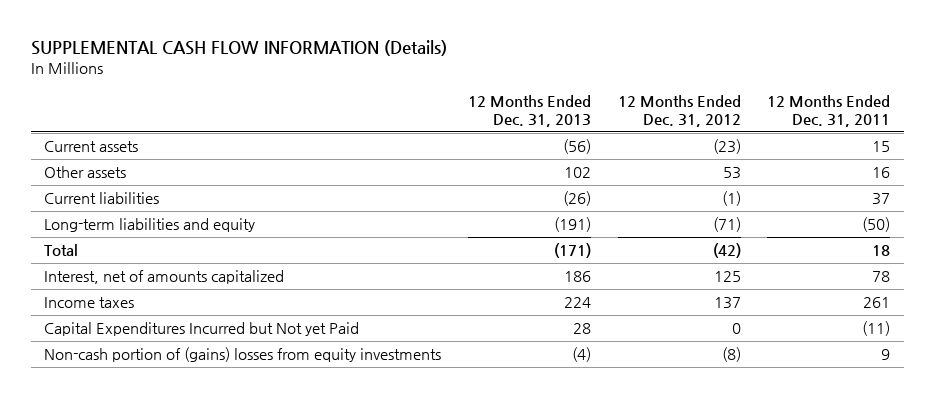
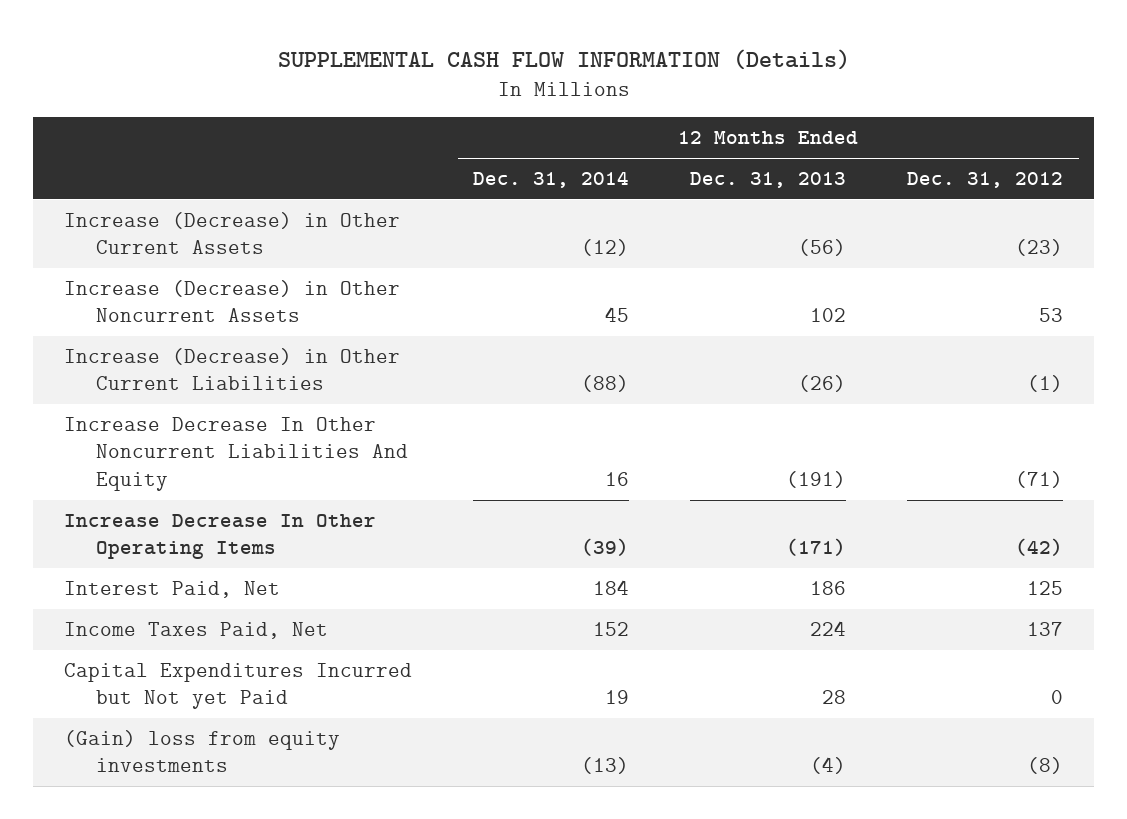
- | 12 Months Ended Dec. 31, 2013 | 12 Months Ended Dec. 31, 2012 | 12 Months Ended Dec. 31, 2011
+ | 12 Months Ended Dec. 31, 2014 | 12 Months Ended Dec. 31, 2013 | 12 Months Ended Dec. 31, 2012
- Current assets | (56) | (23) | 15
- Other assets | 102 | 53 | 16
- Current liabilities | (26) | (1) | 37
- Long-term liabilities and equity | (191) | (71) | (50)
- Total | (171) | (42) | 18
- Interest, net of amounts capitalized | 186 | 125 | 78
- Income taxes | 224 | 137 | 261
+ Increase (Decrease) in Other Current Assets | (12) | (56) | (23)
+ Increase (Decrease) in Other Noncurrent Assets | 45 | 102 | 53
+ Increase (Decrease) in Other Current Liabilities | (88) | (26) | (1)
+ Increase Decrease In Other Noncurrent Liabilities And Equity | 16 | (191) | (71)
+ Increase Decrease In Other Operating Items | (39) | (171) | (42)
+ Interest Paid, Net | 184 | 186 | 125
+ Income Taxes Paid, Net | 152 | 224 | 137
- Non-cash portion of (gains) losses from equity investments | (4) | (8) | 9
+ (Gain) loss from equity investments | (13) | (4) | (8)

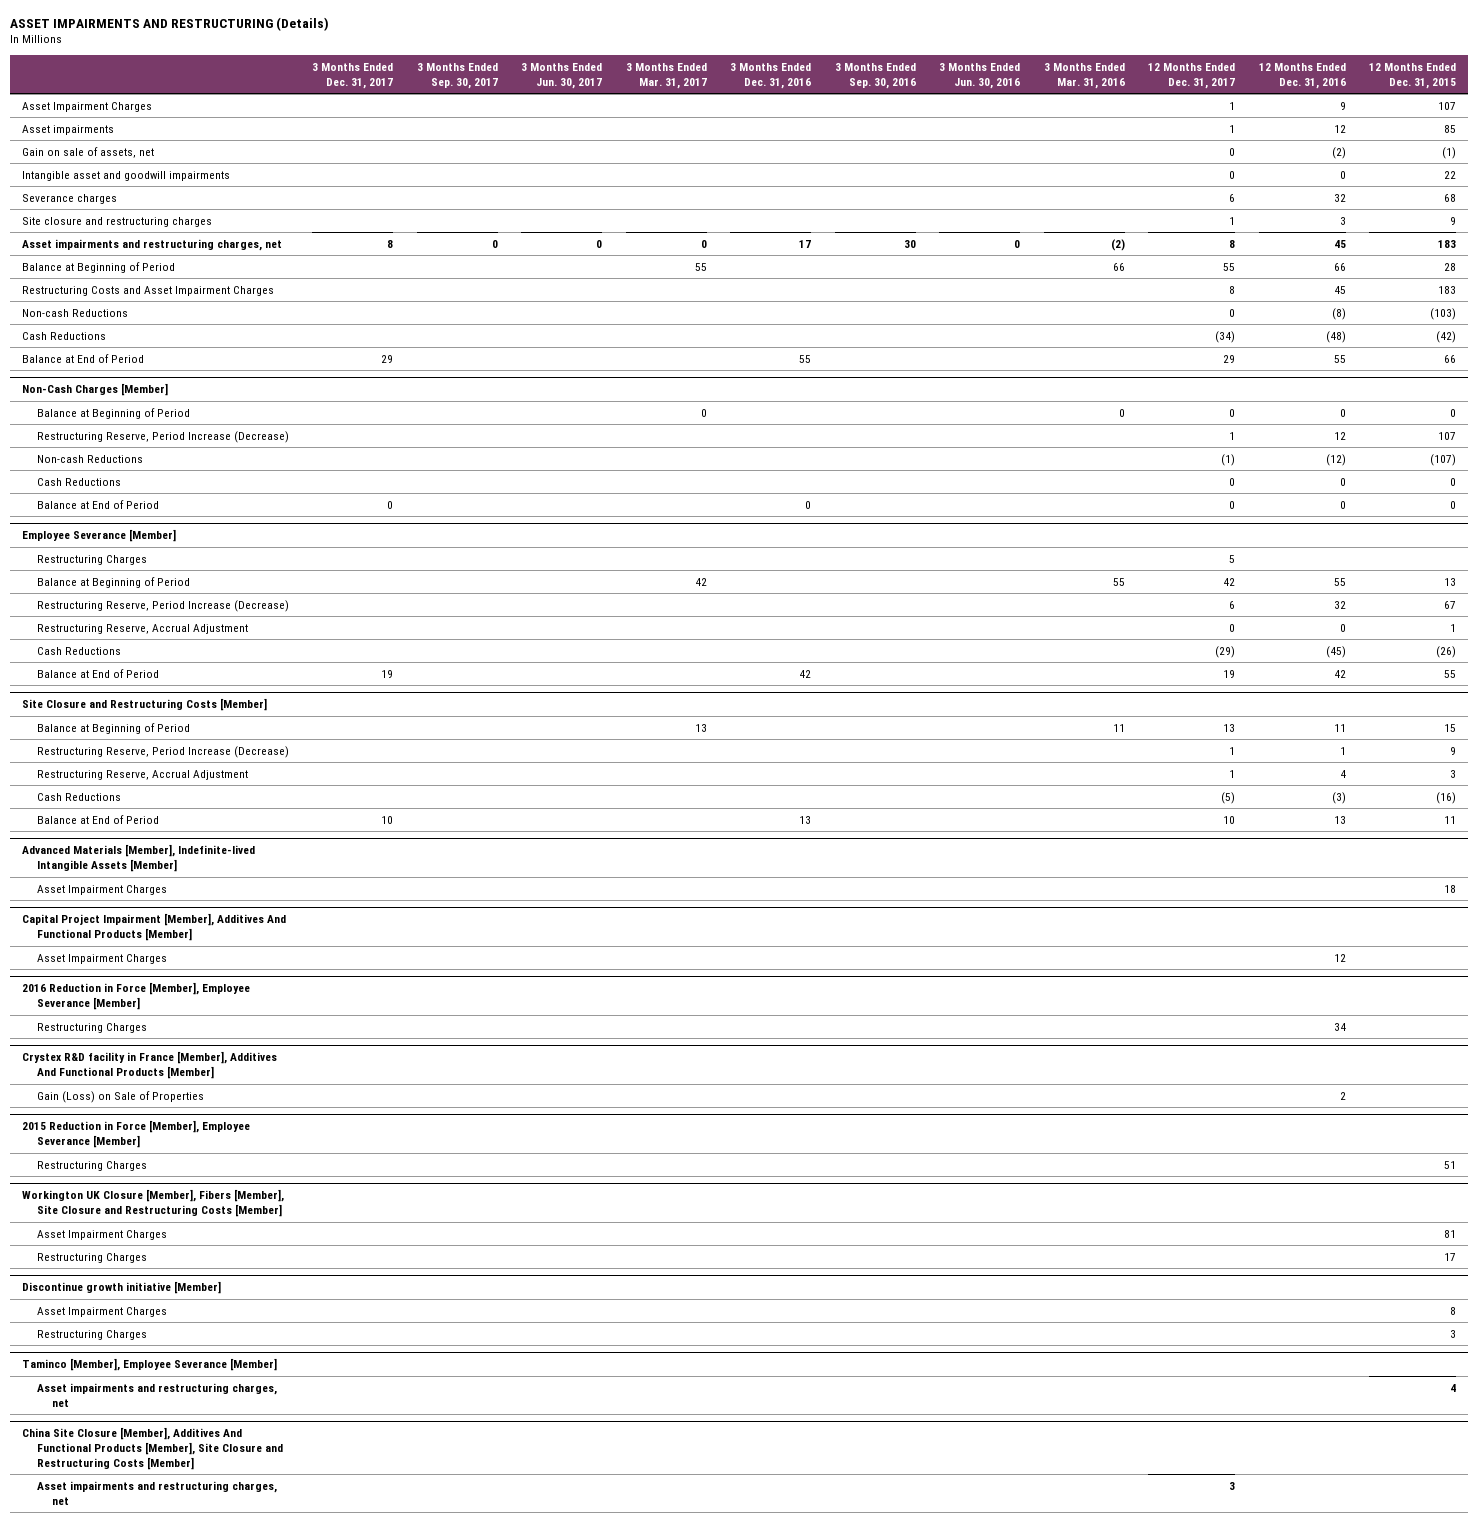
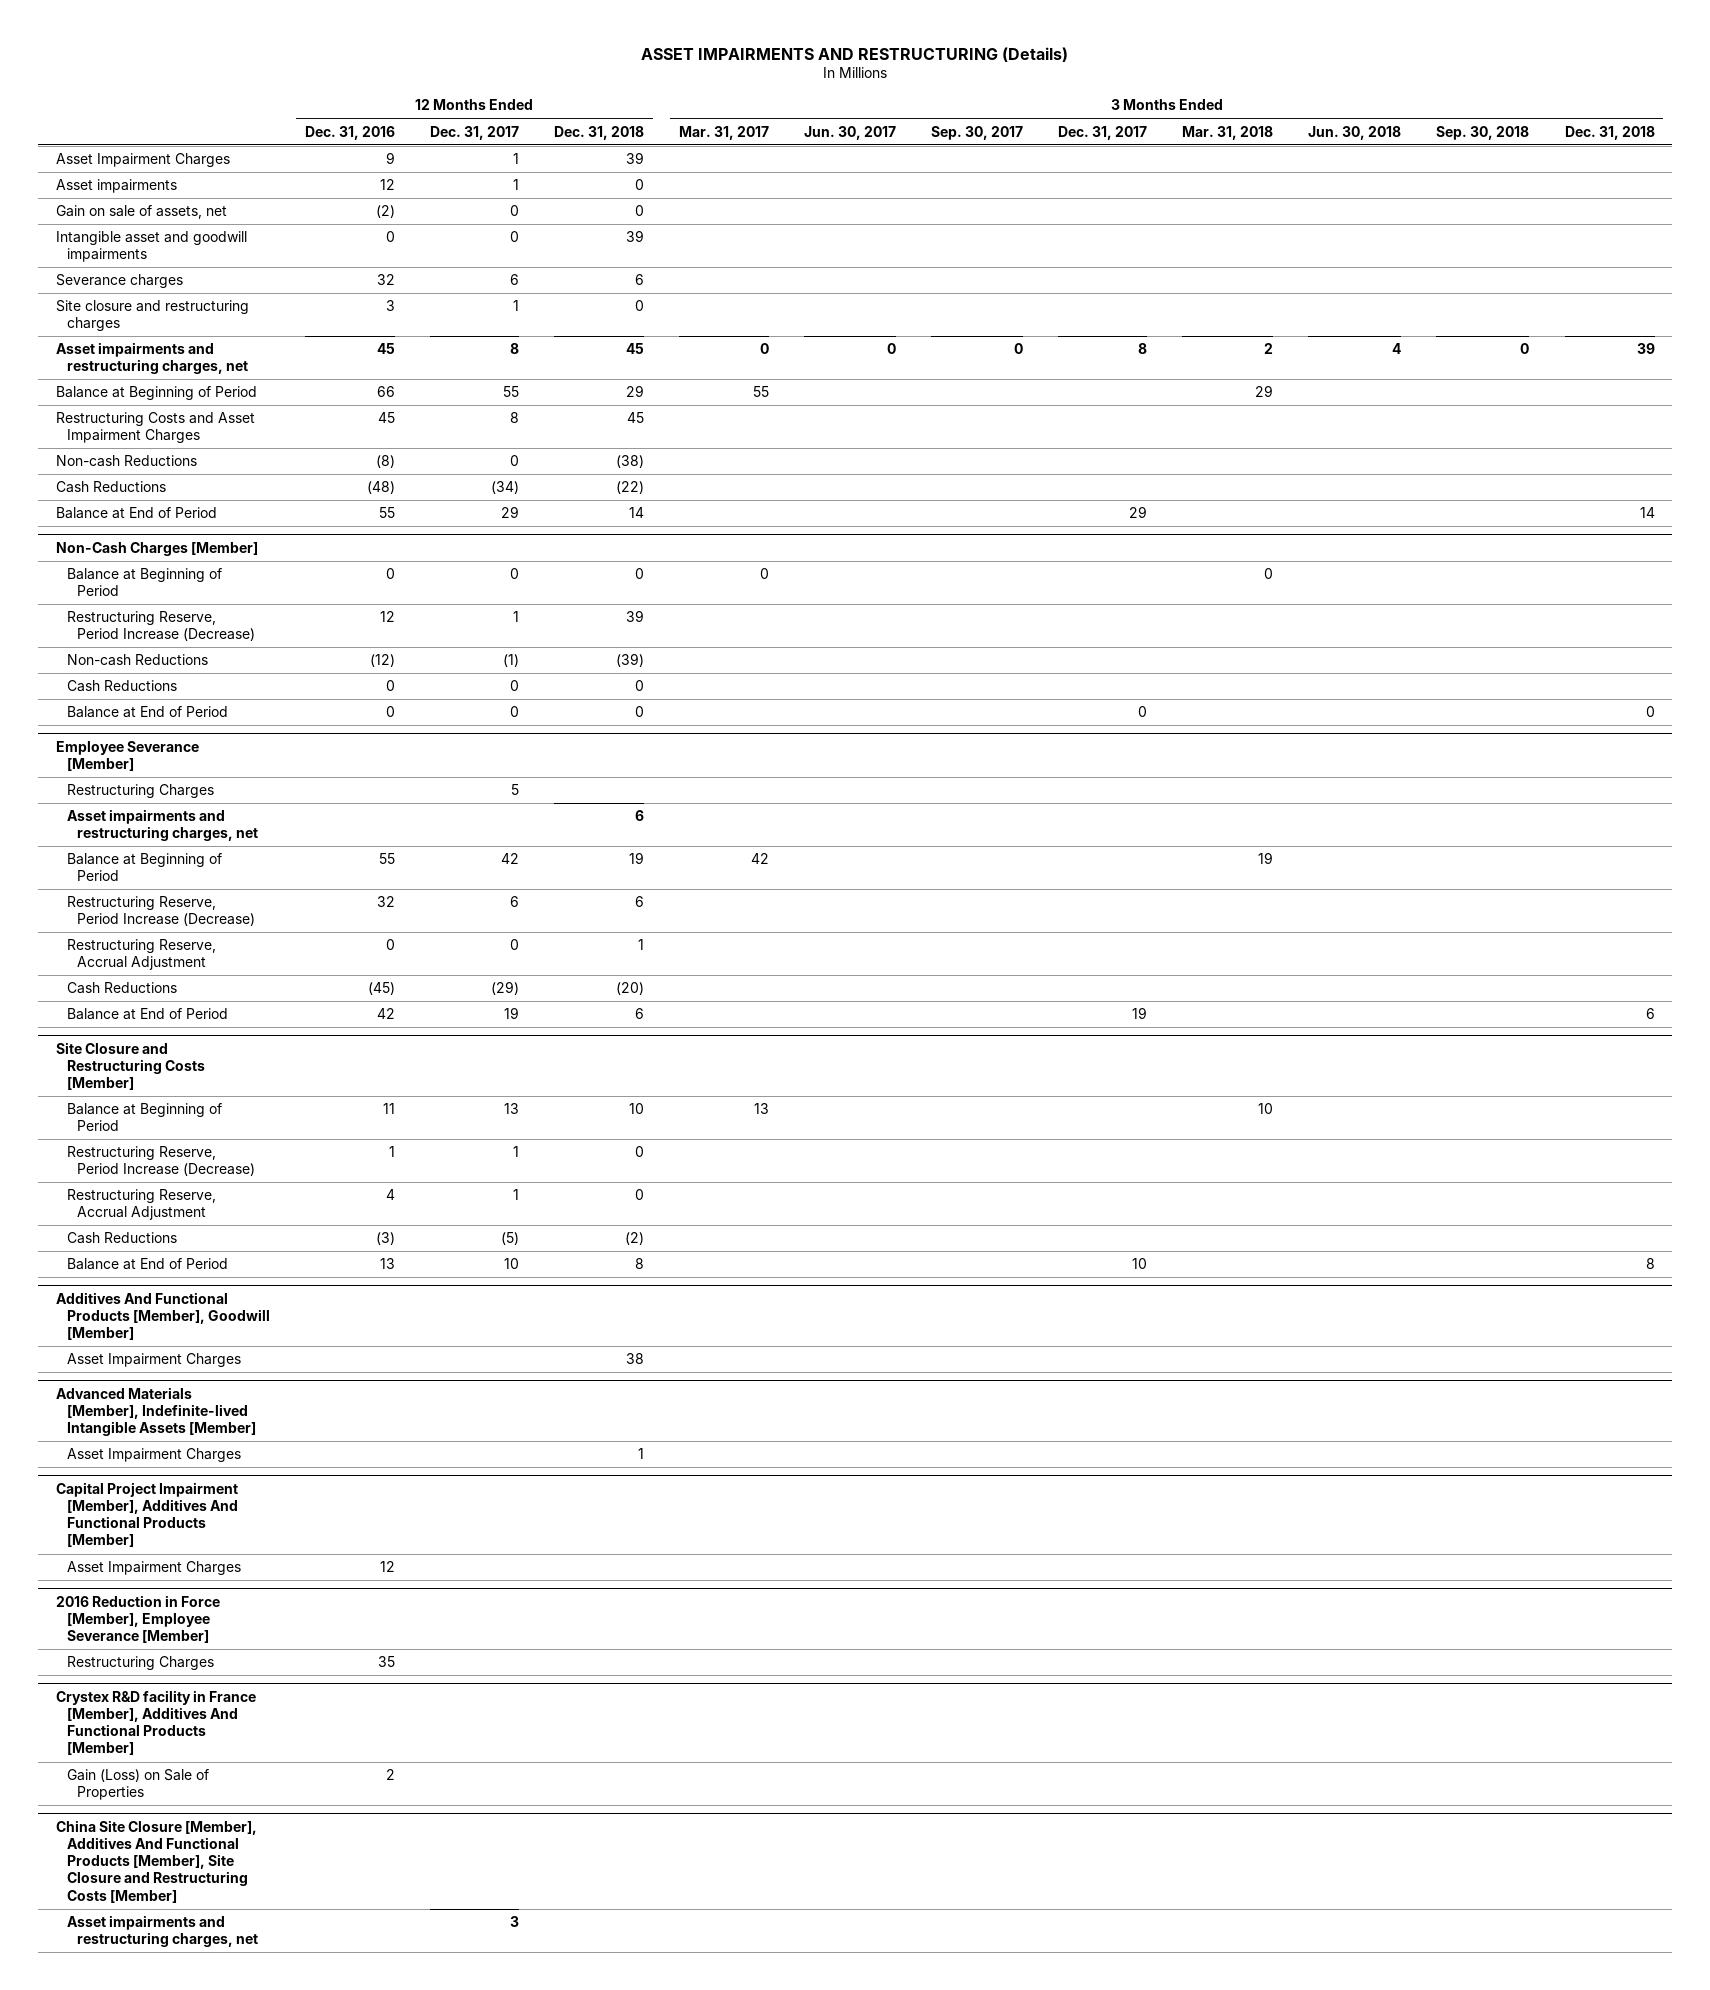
- | 3 Months Ended Dec. 31, 2017 | 3 Months Ended Sep. 30, 2017 | 3 Months Ended Jun. 30, 2017 | 3 Months Ended Mar. 31, 2017 | 3 Months Ended Dec. 31, 2016 | 3 Months Ended Sep. 30, 2016 | 3 Months Ended Jun. 30, 2016 | 3 Months Ended Mar. 31, 2016 | 12 Months Ended Dec. 31, 2017 | 12 Months Ended Dec. 31, 2016 | 12 Months Ended Dec. 31, 2015
+ | 12 Months Ended Dec. 31, 2016 | 12 Months Ended Dec. 31, 2017 | 12 Months Ended Dec. 31, 2018 | 3 Months Ended Mar. 31, 2017 | 3 Months Ended Jun. 30, 2017 | 3 Months Ended Sep. 30, 2017 | 3 Months Ended Dec. 31, 2017 | 3 Months Ended Mar. 31, 2018 | 3 Months Ended Jun. 30, 2018 | 3 Months Ended Sep. 30, 2018 | 3 Months Ended Dec. 31, 2018
@ Employee Severance [Member]
+ Asset impairments and restructuring charges, net | | | 6 | | | | | | | |
+ Additives And Functional Products [Member], Goodwill [Member]
+ Asset Impairment Charges | | | 38 | | | | | | | |
@ 2016 Reduction in Force [Member], Employee Severance [Member]
- Restructuring Charges | | | | | | | | | | 34 |
+ Restructuring Charges | 35 | | | | | | | | | |
- 2015 Reduction in Force [Member], Employee Severance [Member]
- Restructuring Charges | | | | | | | | | | | 51
- Workington UK Closure [Member], Fibers [Member], Site Closure and Restructuring Costs [Member]
- Asset Impairment Charges | | | | | | | | | | | 81
- Restructuring Charges | | | | | | | | | | | 17
- Discontinue growth initiative [Member]
- Asset Impairment Charges | | | | | | | | | | | 8
- Restructuring Charges | | | | | | | | | | | 3
- Taminco [Member], Employee Severance [Member]
- Asset impairments and restructuring charges, net | | | | | | | | | | | 4

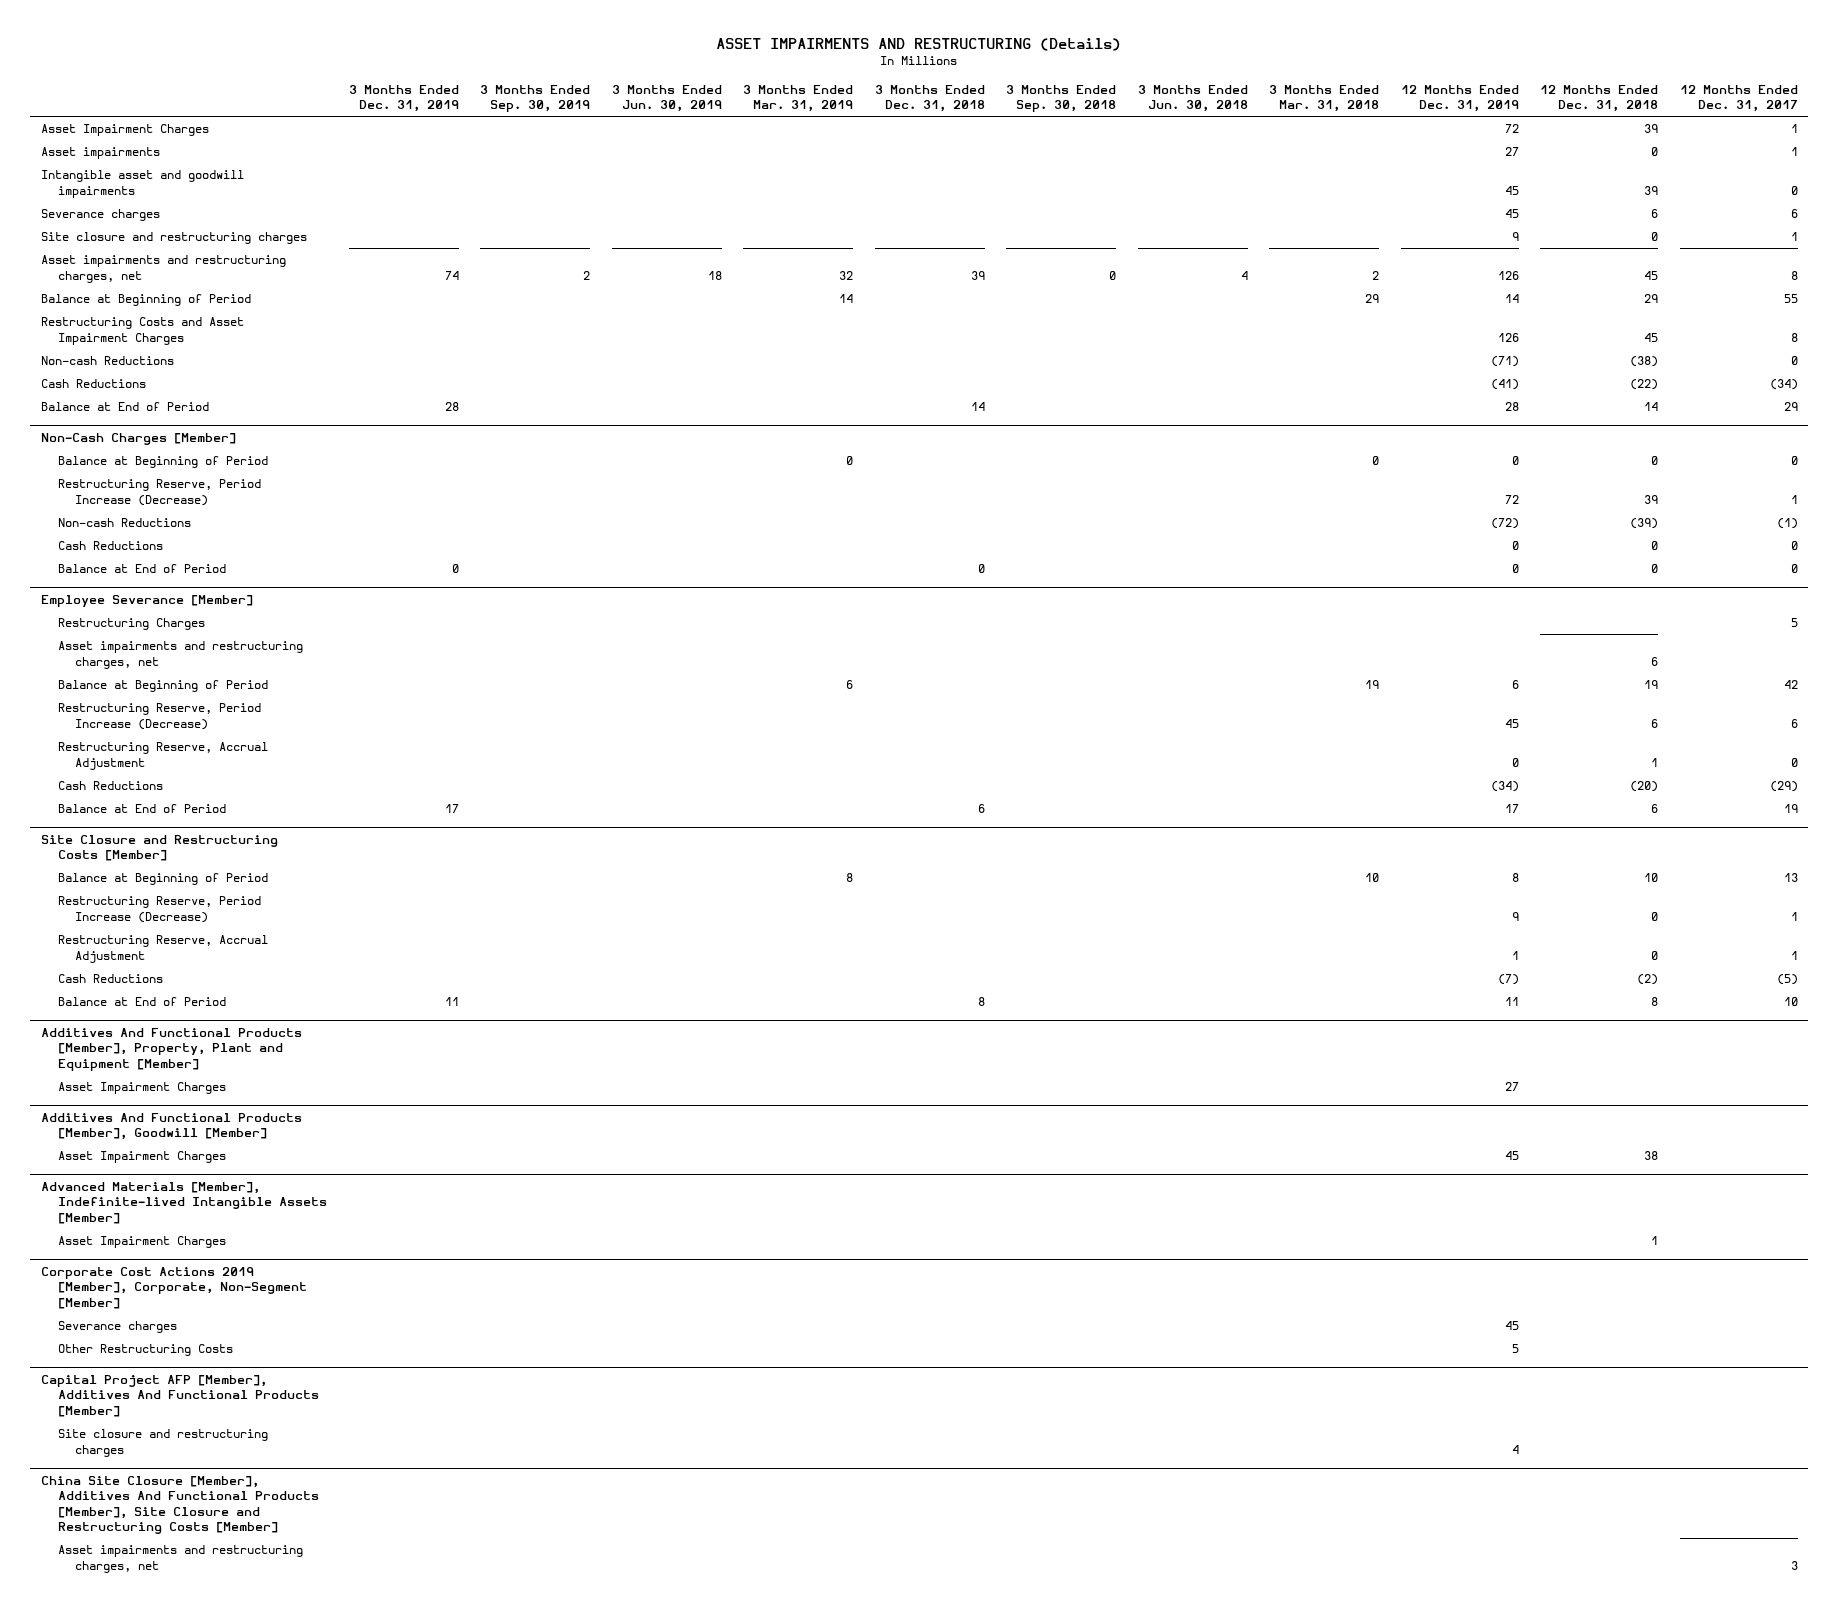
- | 12 Months Ended Dec. 31, 2016 | 12 Months Ended Dec. 31, 2017 | 12 Months Ended Dec. 31, 2018 | 3 Months Ended Mar. 31, 2017 | 3 Months Ended Jun. 30, 2017 | 3 Months Ended Sep. 30, 2017 | 3 Months Ended Dec. 31, 2017 | 3 Months Ended Mar. 31, 2018 | 3 Months Ended Jun. 30, 2018 | 3 Months Ended Sep. 30, 2018 | 3 Months Ended Dec. 31, 2018
+ | 3 Months Ended Dec. 31, 2019 | 3 Months Ended Sep. 30, 2019 | 3 Months Ended Jun. 30, 2019 | 3 Months Ended Mar. 31, 2019 | 3 Months Ended Dec. 31, 2018 | 3 Months Ended Sep. 30, 2018 | 3 Months Ended Jun. 30, 2018 | 3 Months Ended Mar. 31, 2018 | 12 Months Ended Dec. 31, 2019 | 12 Months Ended Dec. 31, 2018 | 12 Months Ended Dec. 31, 2017
- Gain on sale of assets, net | (2) | 0 | 0 | | | | | | | |
+ Additives And Functional Products [Member], Property, Plant and Equipment [Member]
+ Asset Impairment Charges | | | | | | | | | 27 | |
- Capital Project Impairment [Member], Additives And Functional Products [Member]
- Asset Impairment Charges | 12 | | | | | | | | | |
- 2016 Reduction in Force [Member], Employee Severance [Member]
- Restructuring Charges | 35 | | | | | | | | | |
- Crystex R&D facility in France [Member], Additives And Functional Products [Member]
- Gain (Loss) on Sale of Properties | 2 | | | | | | | | | |
+ Corporate Cost Actions 2019 [Member], Corporate, Non-Segment [Member]
+ Severance charges | | | | | | | | | 45 | |
+ Other Restructuring Costs | | | | | | | | | 5 | |
+ Capital Project AFP [Member], Additives And Functional Products [Member]
+ Site closure and restructuring charges | | | | | | | | | 4 | |

